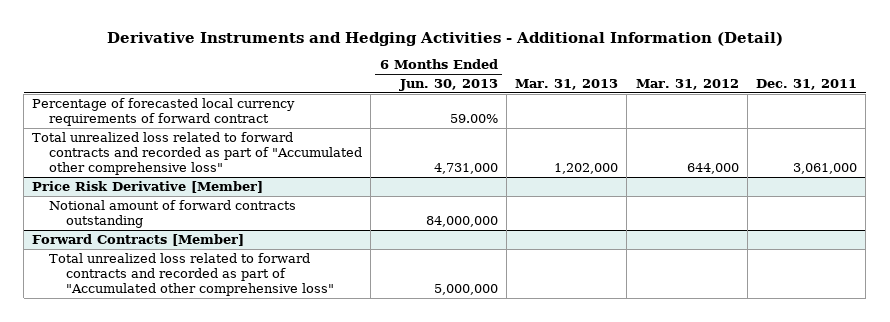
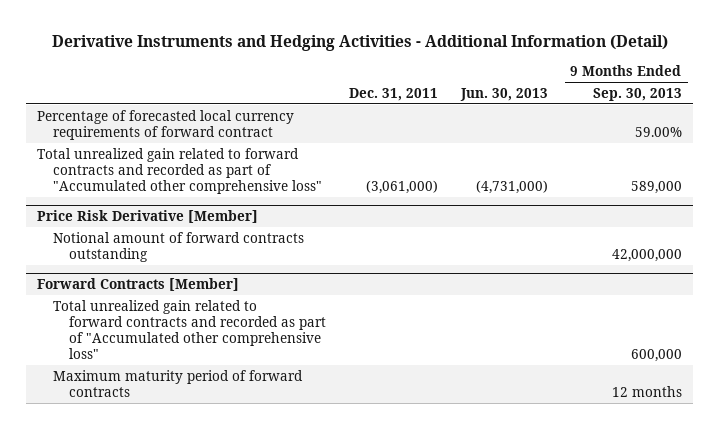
- | 6 Months Ended Jun. 30, 2013 | Mar. 31, 2013 | Mar. 31, 2012 | Dec. 31, 2011
+ | Dec. 31, 2011 | Jun. 30, 2013 | 9 Months Ended Sep. 30, 2013
- Total unrealized loss related to forward contracts and recorded as part of "Accumulated other comprehensive loss" | 4,731,000 | 1,202,000 | 644,000 | 3,061,000
+ Total unrealized gain related to forward contracts and recorded as part of "Accumulated other comprehensive loss" | (3,061,000) | (4,731,000) | 589,000
@ Forward Contracts [Member]
- Total unrealized loss related to forward contracts and recorded as part of "Accumulated other comprehensive loss" | 5,000,000 | | |
+ Total unrealized gain related to forward contracts and recorded as part of "Accumulated other comprehensive loss" | | | 600,000
+ Maximum maturity period of forward contracts | | | 12 months

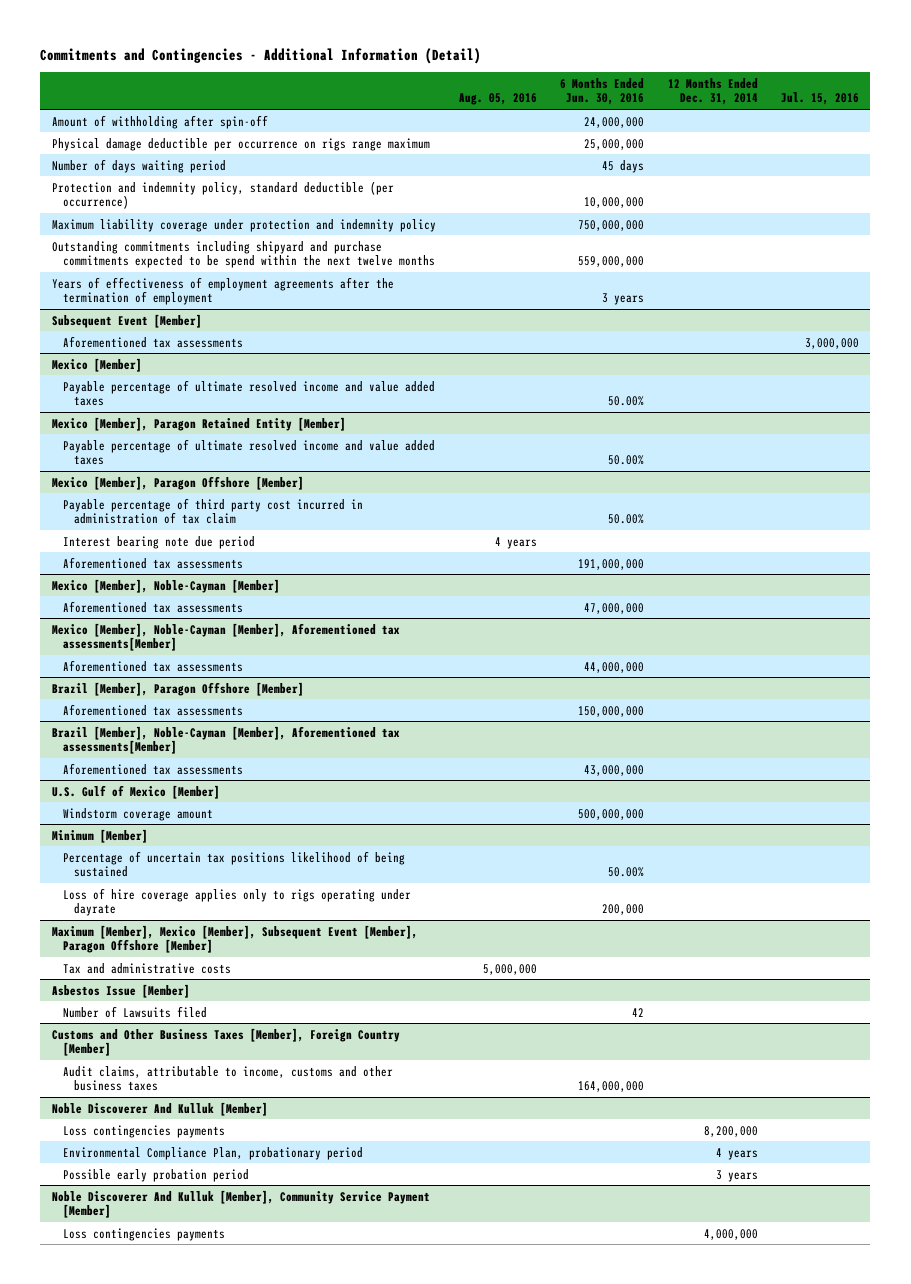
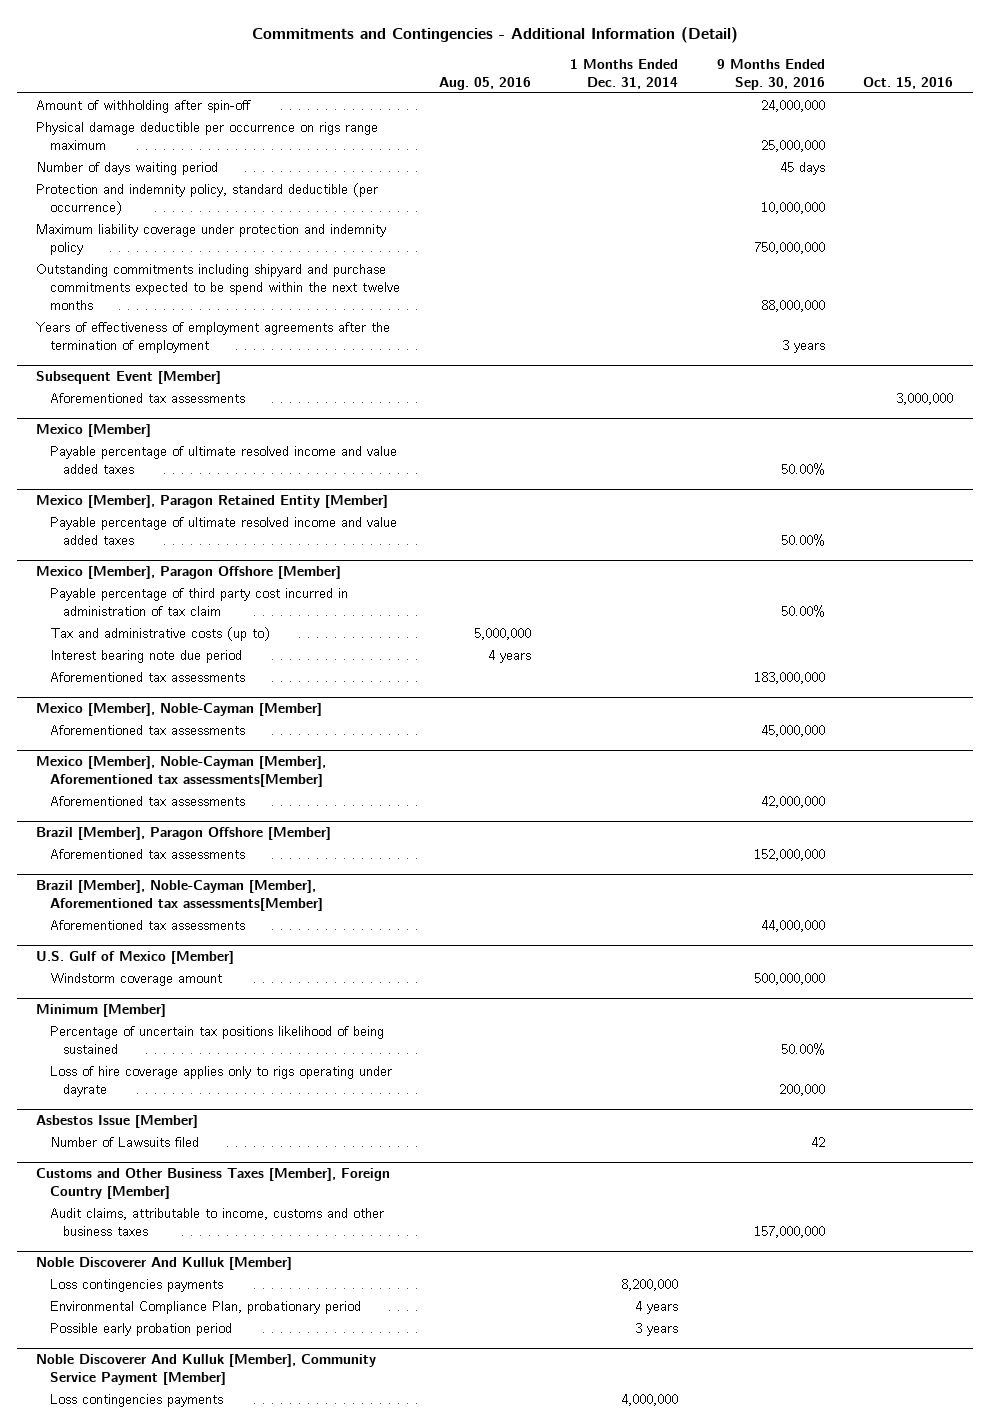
- | Aug. 05, 2016 | 6 Months Ended Jun. 30, 2016 | 12 Months Ended Dec. 31, 2014 | Jul. 15, 2016
+ | Aug. 05, 2016 | 1 Months Ended Dec. 31, 2014 | 9 Months Ended Sep. 30, 2016 | Oct. 15, 2016
@ Mexico [Member], Paragon Offshore [Member]
+ Tax and administrative costs (up to) | 5,000,000 | | |
- Maximum [Member], Mexico [Member], Subsequent Event [Member], Paragon Offshore [Member]
- Tax and administrative costs | 5,000,000 | | |

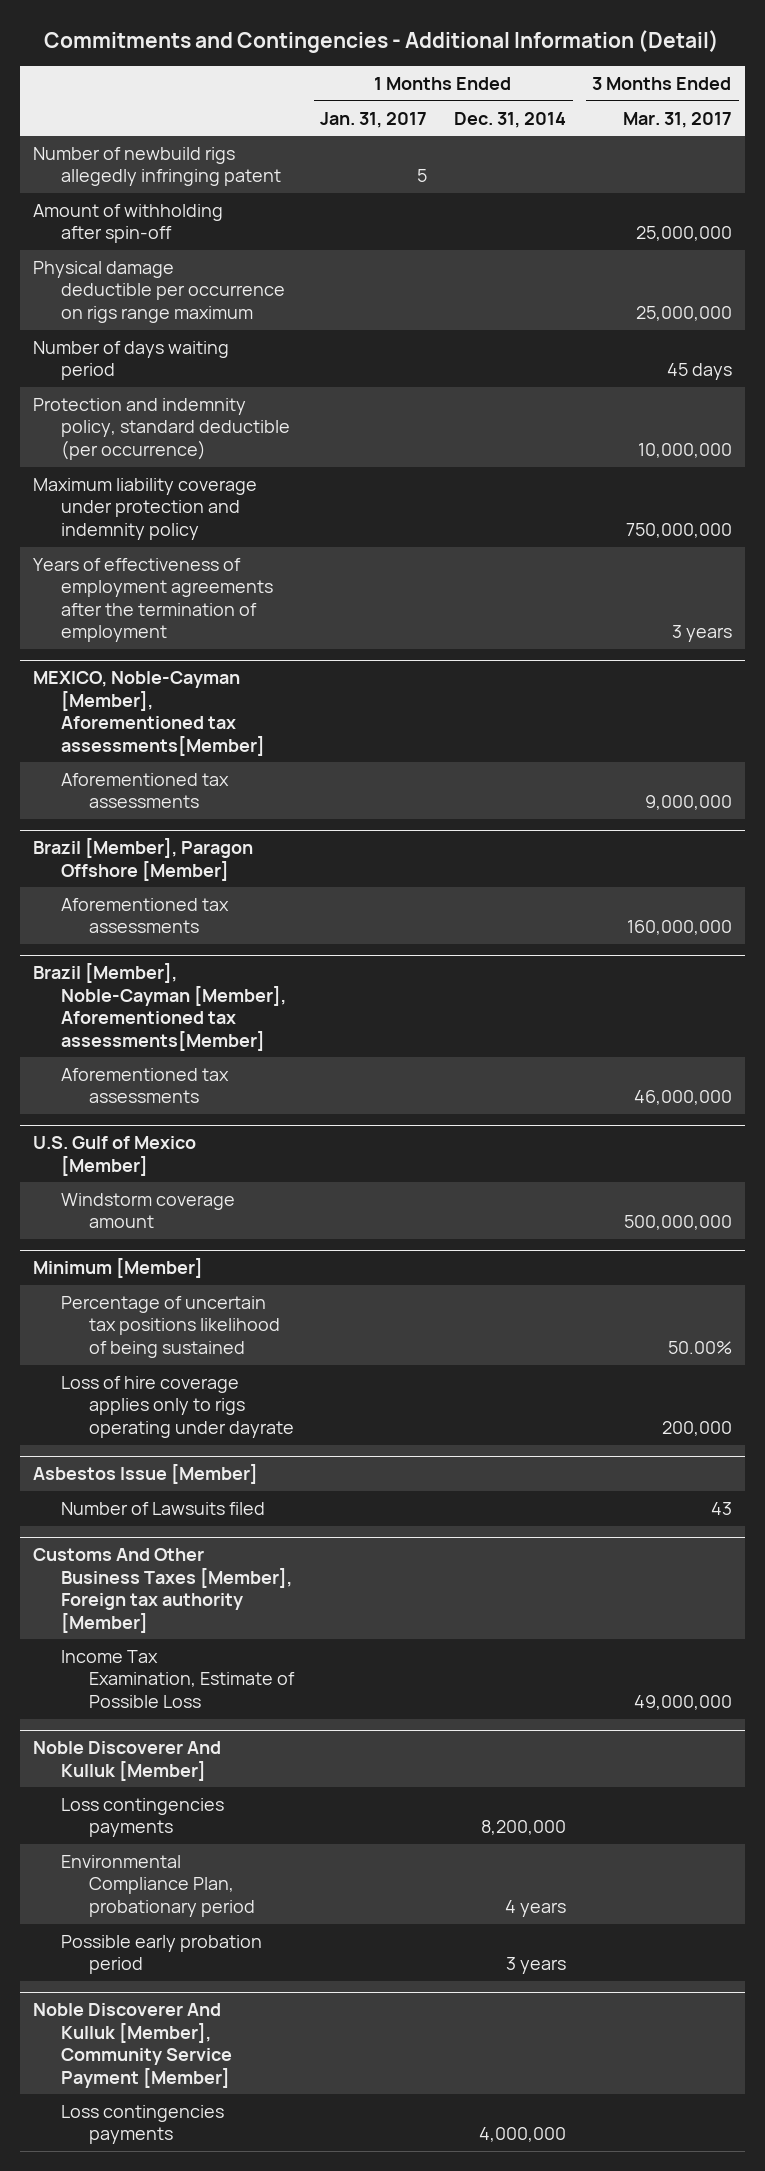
- | Aug. 05, 2016 | 1 Months Ended Dec. 31, 2014 | 9 Months Ended Sep. 30, 2016 | Oct. 15, 2016
+ | 1 Months Ended Jan. 31, 2017 | 1 Months Ended Dec. 31, 2014 | 3 Months Ended Mar. 31, 2017
+ Number of newbuild rigs allegedly infringing patent | 5 | |
- Outstanding commitments including shipyard and purchase commitments expected to be spend within the next twelve months | | | 88,000,000 |
- Subsequent Event [Member]
- Aforementioned tax assessments | | | | 3,000,000
- Mexico [Member]
- Payable percentage of ultimate resolved income and value added taxes | | | 50.00% |
- Mexico [Member], Paragon Retained Entity [Member]
- Payable percentage of ultimate resolved income and value added taxes | | | 50.00% |
- Mexico [Member], Paragon Offshore [Member]
- Payable percentage of third party cost incurred in administration of tax claim | | | 50.00% |
- Tax and administrative costs (up to) | 5,000,000 | | |
- Interest bearing note due period | 4 years | | |
- Aforementioned tax assessments | | | 183,000,000 |
- Mexico [Member], Noble-Cayman [Member]
- Aforementioned tax assessments | | | 45,000,000 |
- Mexico [Member], Noble-Cayman [Member], Aforementioned tax assessments[Member]
+ MEXICO, Noble-Cayman [Member], Aforementioned tax assessments[Member]
- Customs and Other Business Taxes [Member], Foreign Country [Member]
- Audit claims, attributable to income, customs and other business taxes | | | 157,000,000 |
+ Customs And Other Business Taxes [Member], Foreign tax authority [Member]
+ Income Tax Examination, Estimate of Possible Loss | | | 49,000,000

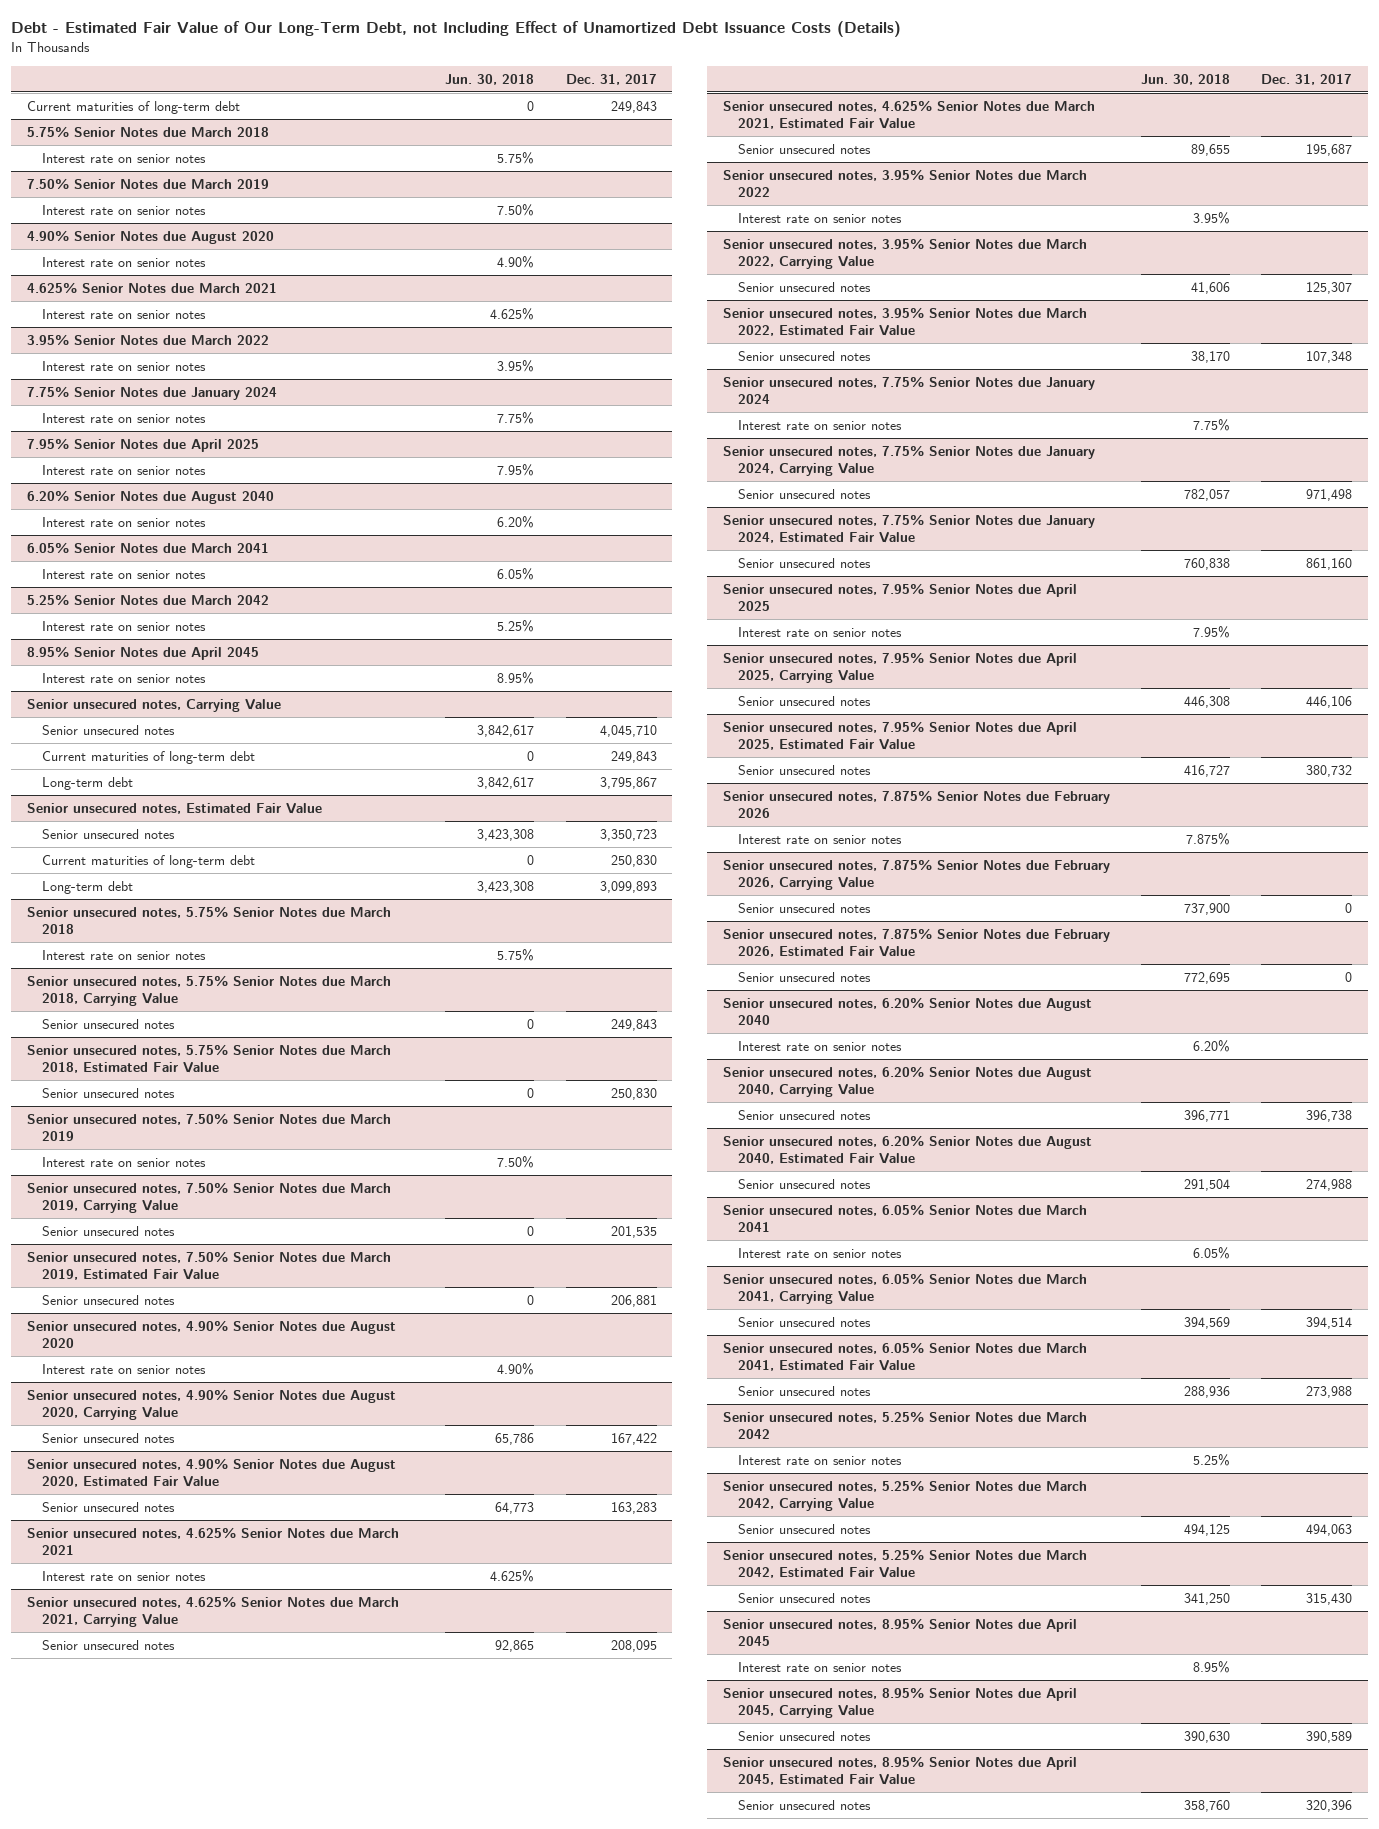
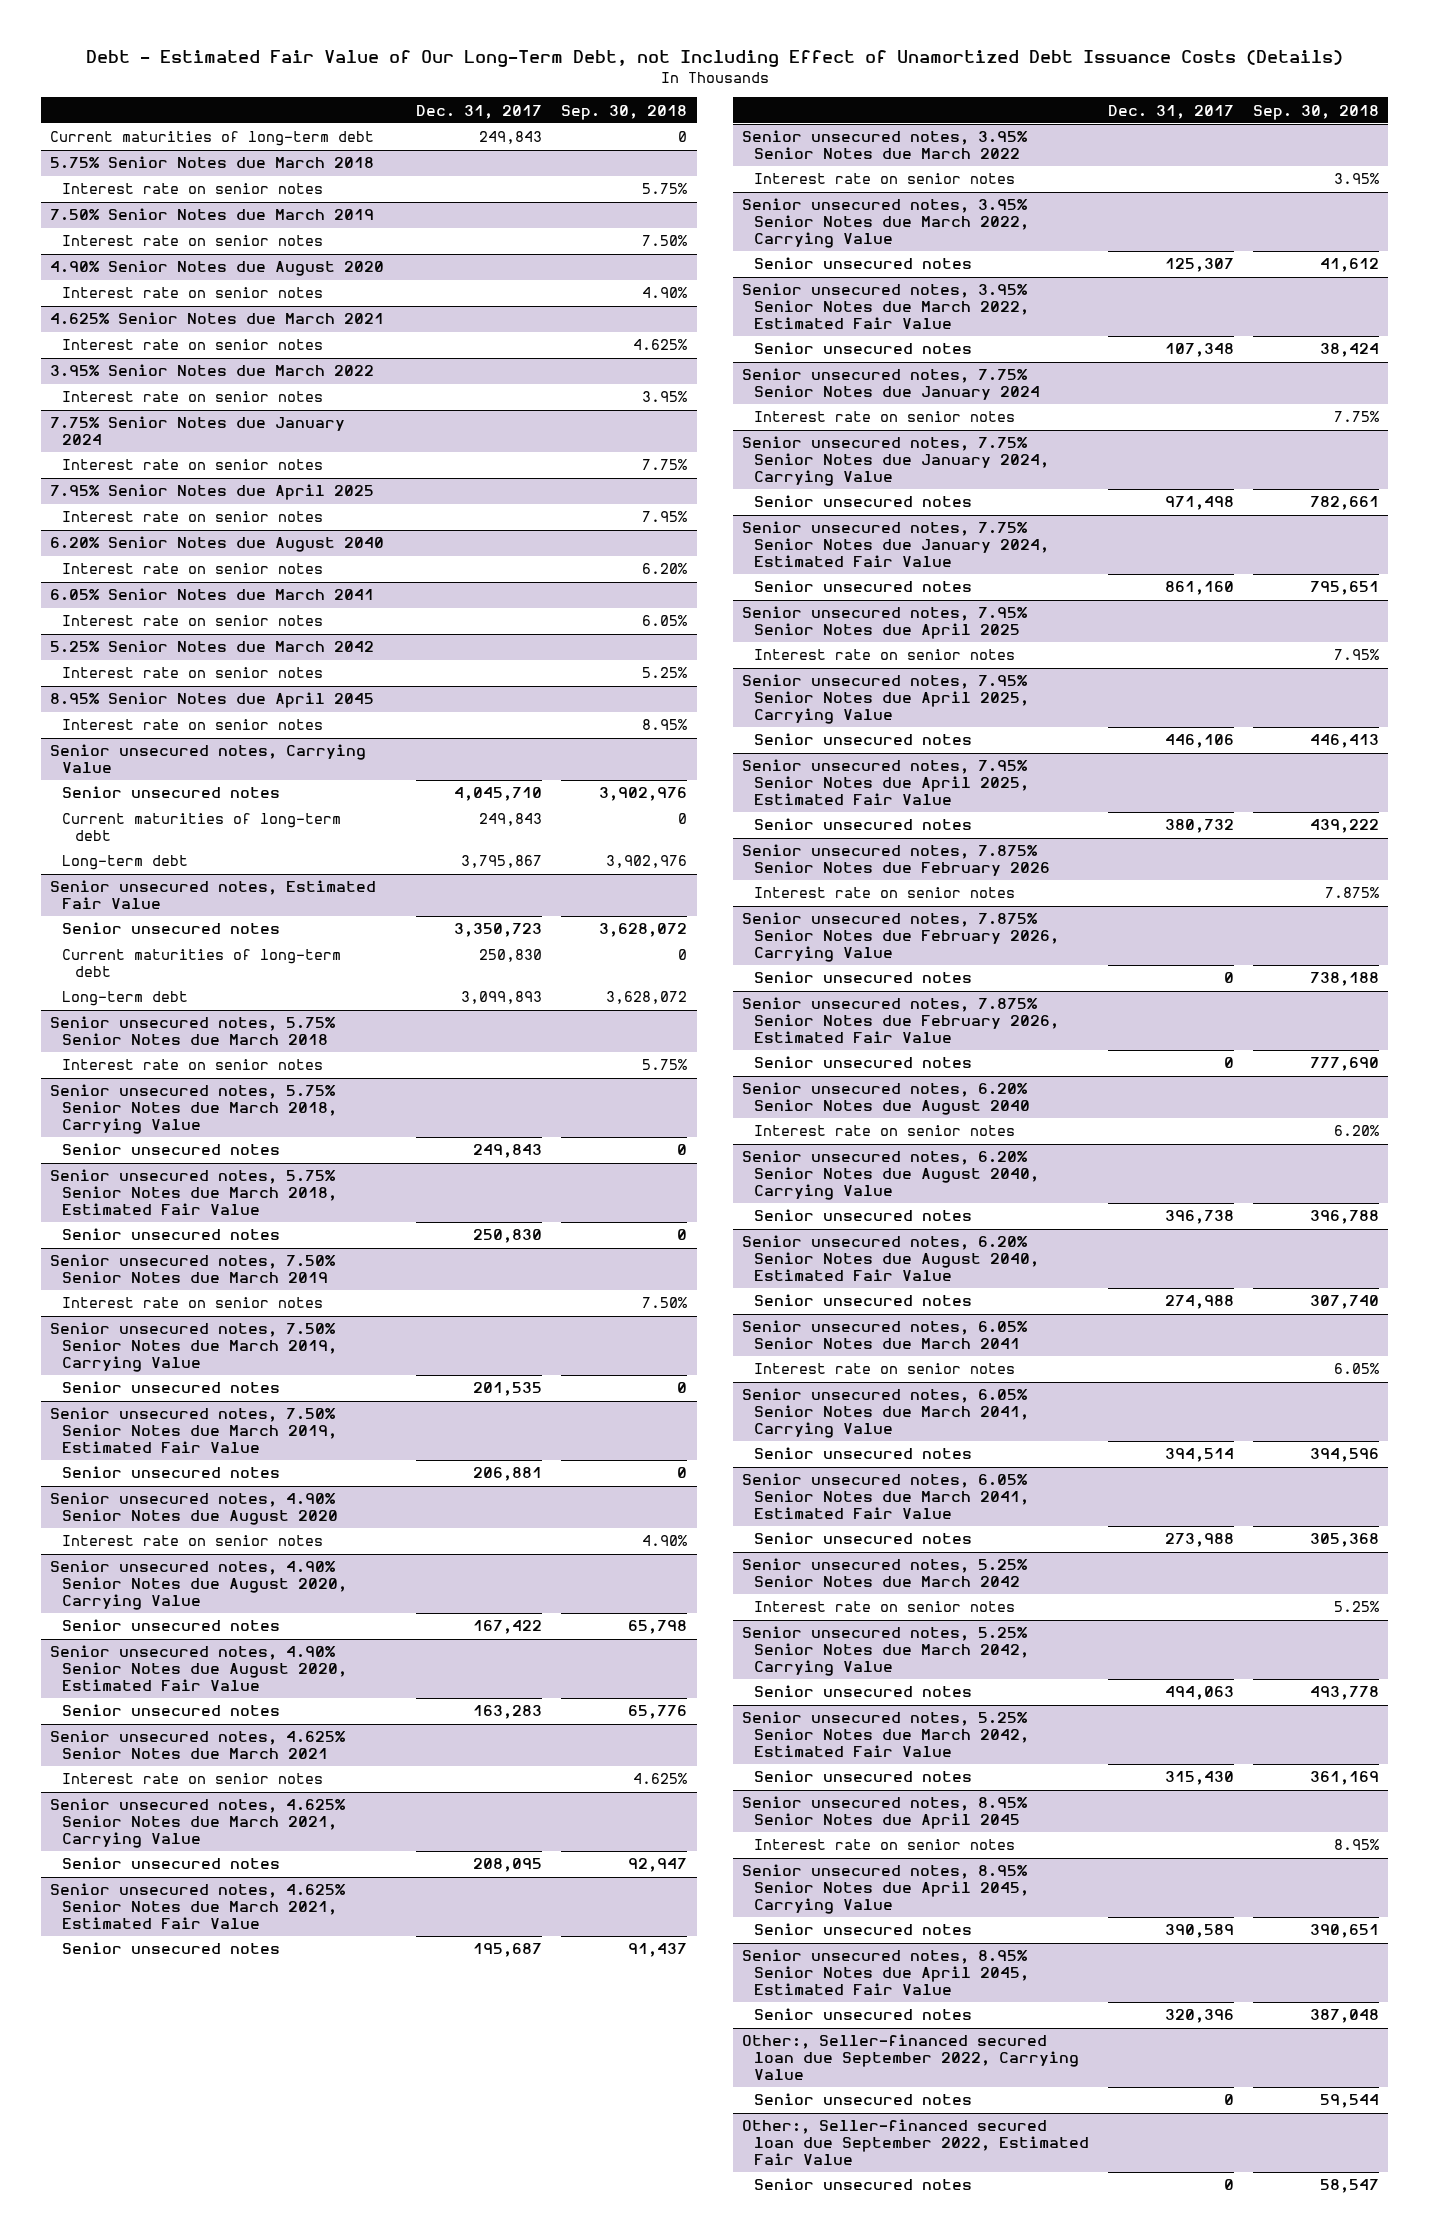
- | Jun. 30, 2018 | Dec. 31, 2017
+ | Dec. 31, 2017 | Sep. 30, 2018
+ Other:, Seller-financed secured loan due September 2022, Carrying Value
+ Senior unsecured notes | 0 | 59,544
+ Other:, Seller-financed secured loan due September 2022, Estimated Fair Value
+ Senior unsecured notes | 0 | 58,547

